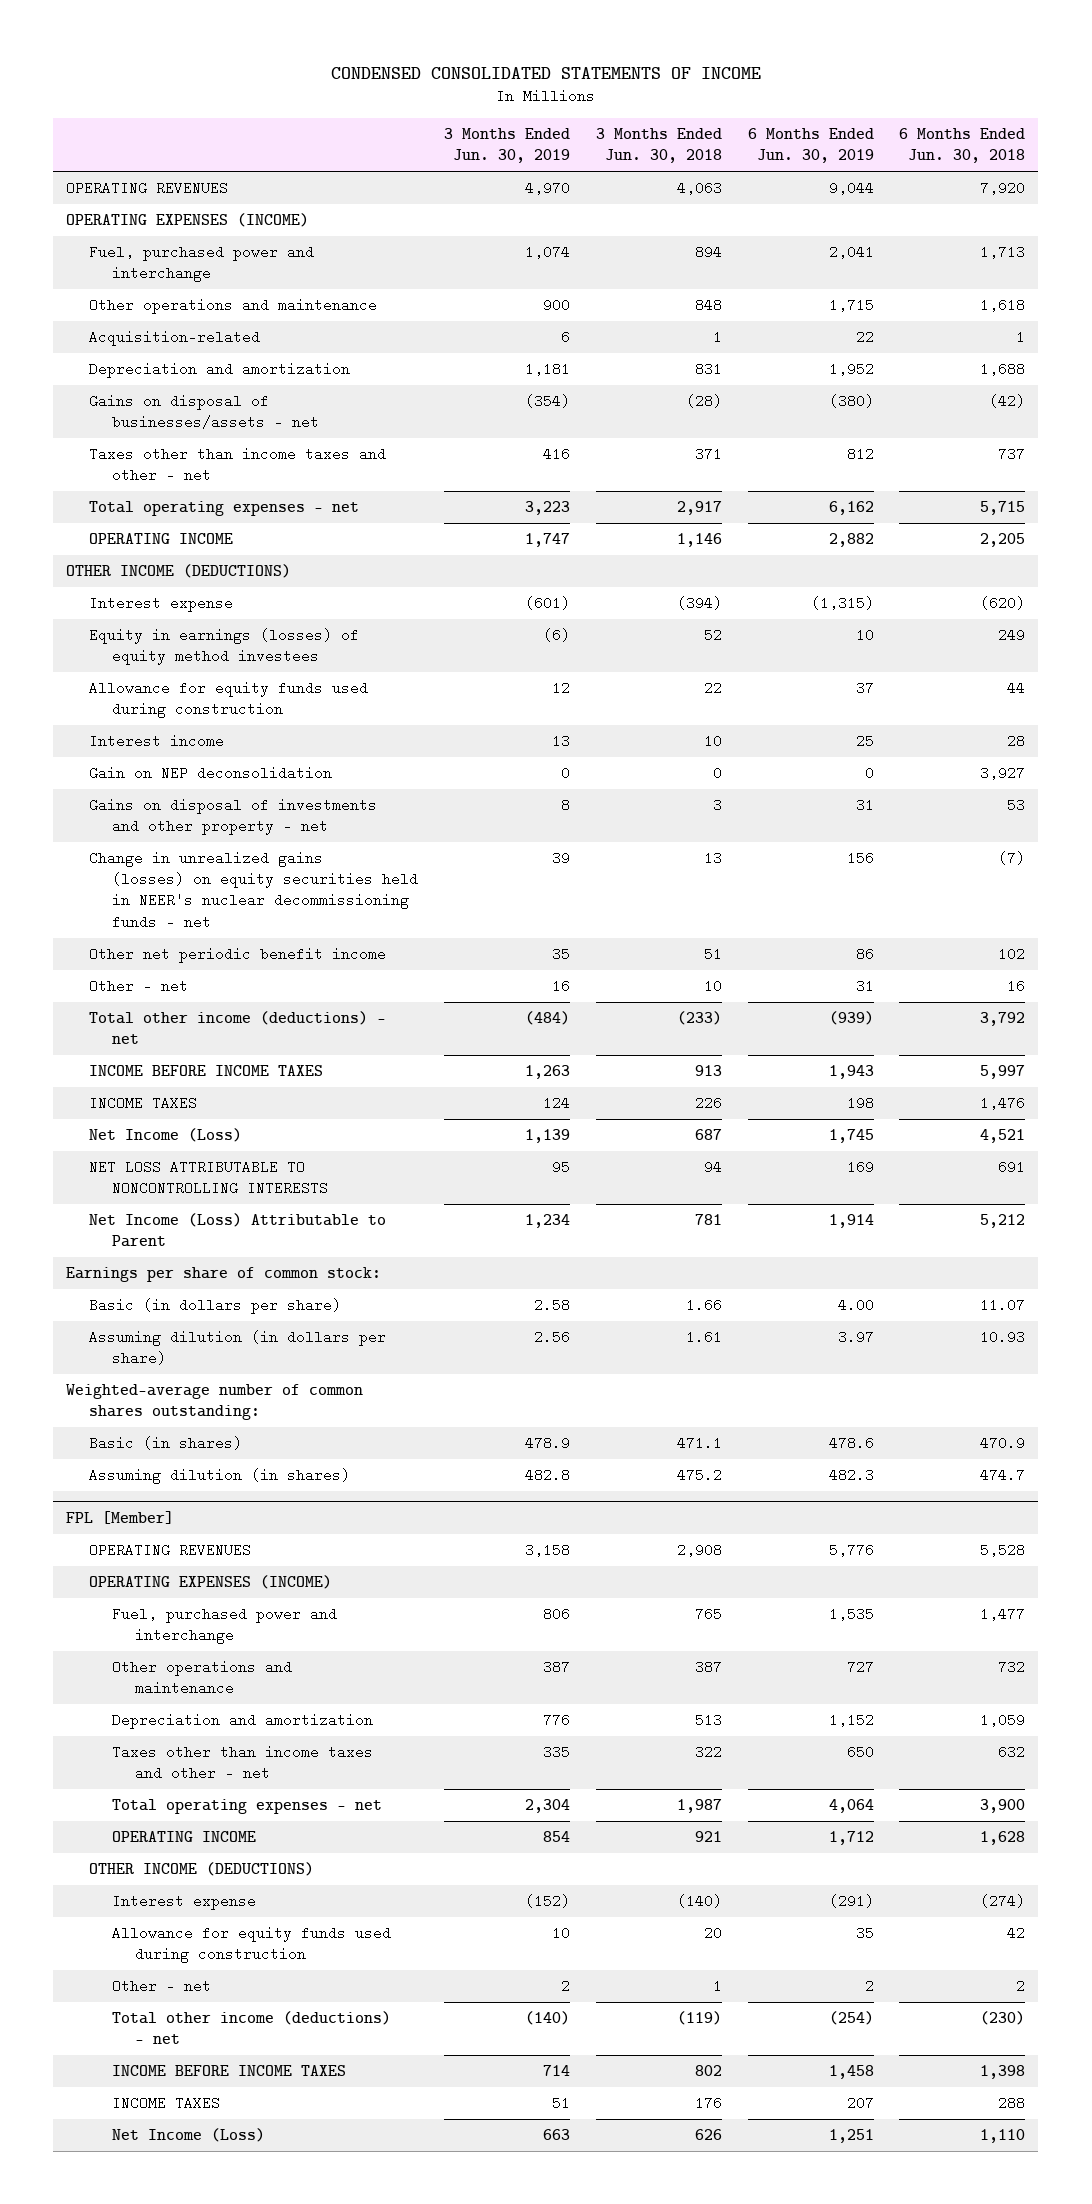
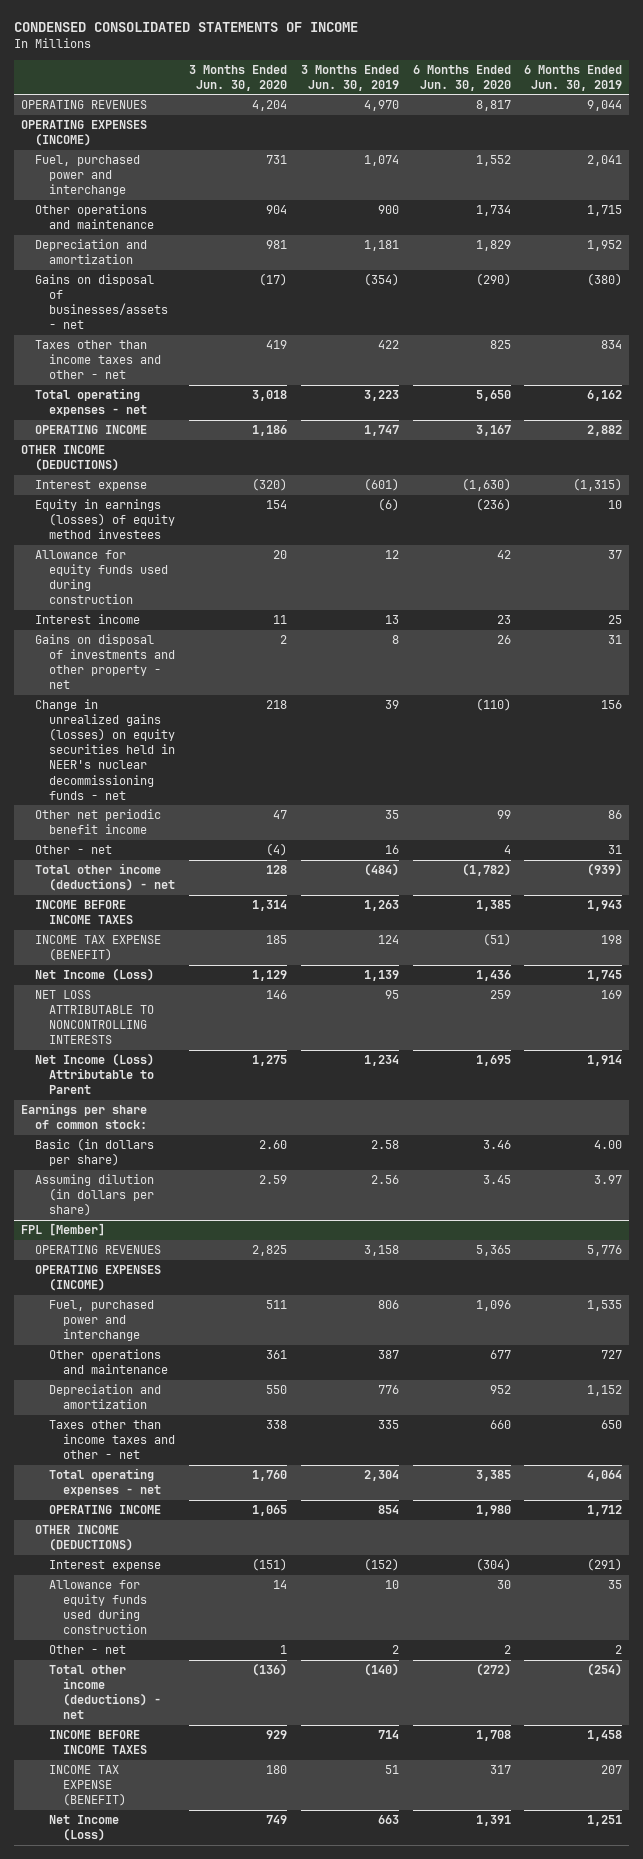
- | 3 Months Ended Jun. 30, 2019 | 3 Months Ended Jun. 30, 2018 | 6 Months Ended Jun. 30, 2019 | 6 Months Ended Jun. 30, 2018
+ | 3 Months Ended Jun. 30, 2020 | 3 Months Ended Jun. 30, 2019 | 6 Months Ended Jun. 30, 2020 | 6 Months Ended Jun. 30, 2019
- Acquisition-related | 6 | 1 | 22 | 1
- Taxes other than income taxes and other - net | 416 | 371 | 812 | 737
+ Taxes other than income taxes and other - net | 419 | 422 | 825 | 834
- Gain on NEP deconsolidation | 0 | 0 | 0 | 3,927
- INCOME TAXES | 124 | 226 | 198 | 1,476
+ INCOME TAX EXPENSE (BENEFIT) | 185 | 124 | (51) | 198
- Weighted-average number of common shares outstanding:
- Basic (in shares) | 478.9 | 471.1 | 478.6 | 470.9
- Assuming dilution (in shares) | 482.8 | 475.2 | 482.3 | 474.7
@ FPL [Member]
- INCOME TAXES | 51 | 176 | 207 | 288
+ INCOME TAX EXPENSE (BENEFIT) | 180 | 51 | 317 | 207

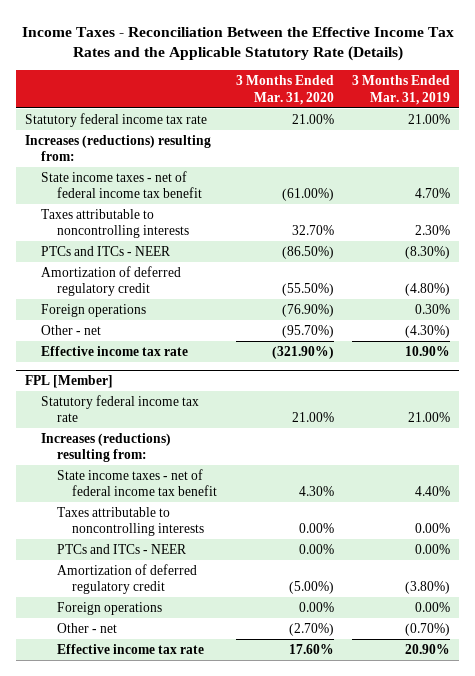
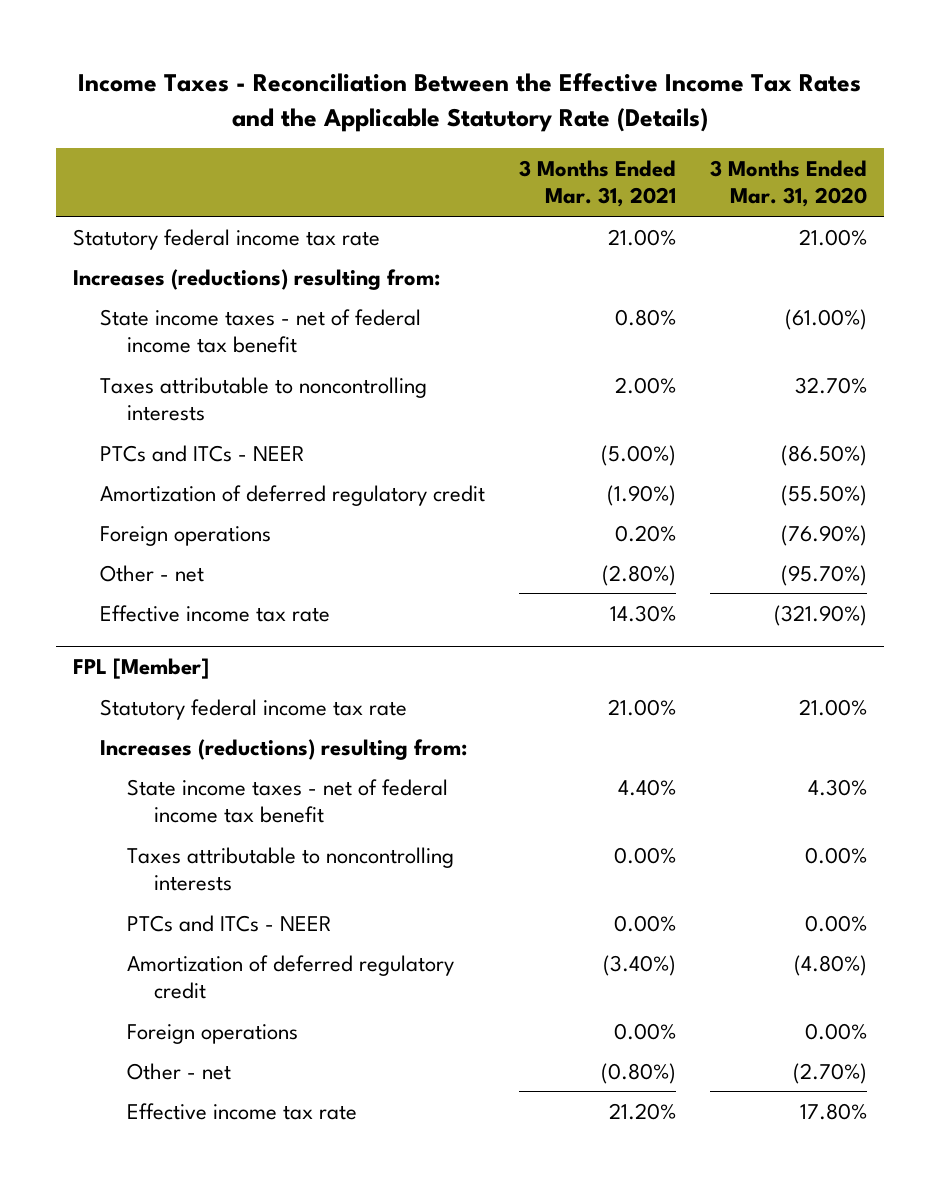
- | 3 Months Ended Mar. 31, 2020 | 3 Months Ended Mar. 31, 2019
+ | 3 Months Ended Mar. 31, 2021 | 3 Months Ended Mar. 31, 2020
@ FPL [Member]
- Amortization of deferred regulatory credit | (5.00%) | (3.80%)
+ Amortization of deferred regulatory credit | (3.40%) | (4.80%)
- Effective income tax rate | 17.60% | 20.90%
+ Effective income tax rate | 21.20% | 17.80%

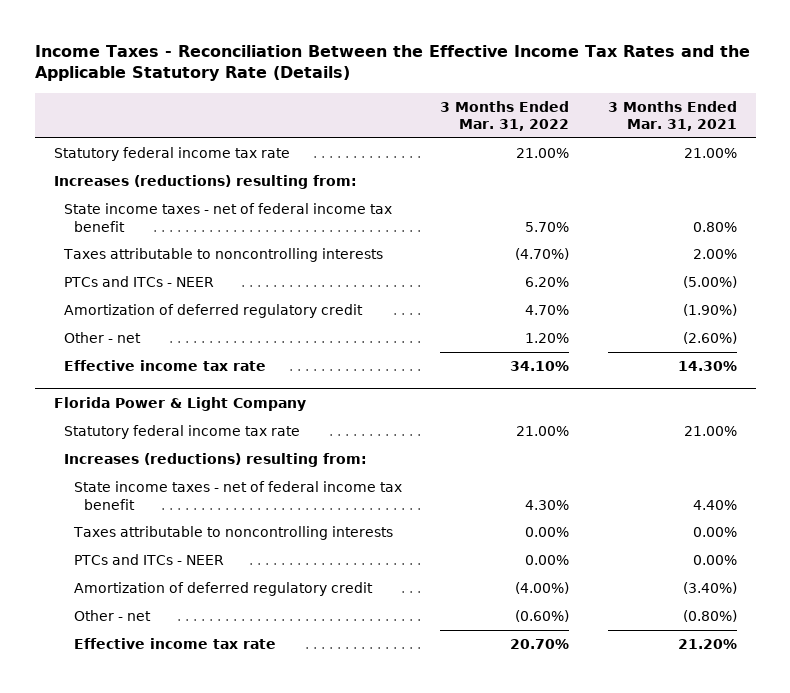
- | 3 Months Ended Mar. 31, 2021 | 3 Months Ended Mar. 31, 2020
+ | 3 Months Ended Mar. 31, 2022 | 3 Months Ended Mar. 31, 2021
- Foreign operations | 0.20% | (76.90%)
- Other - net | (2.80%) | (95.70%)
+ Other - net | 1.20% | (2.60%)
- FPL [Member]
+ Florida Power & Light Company
- Foreign operations | 0.00% | 0.00%

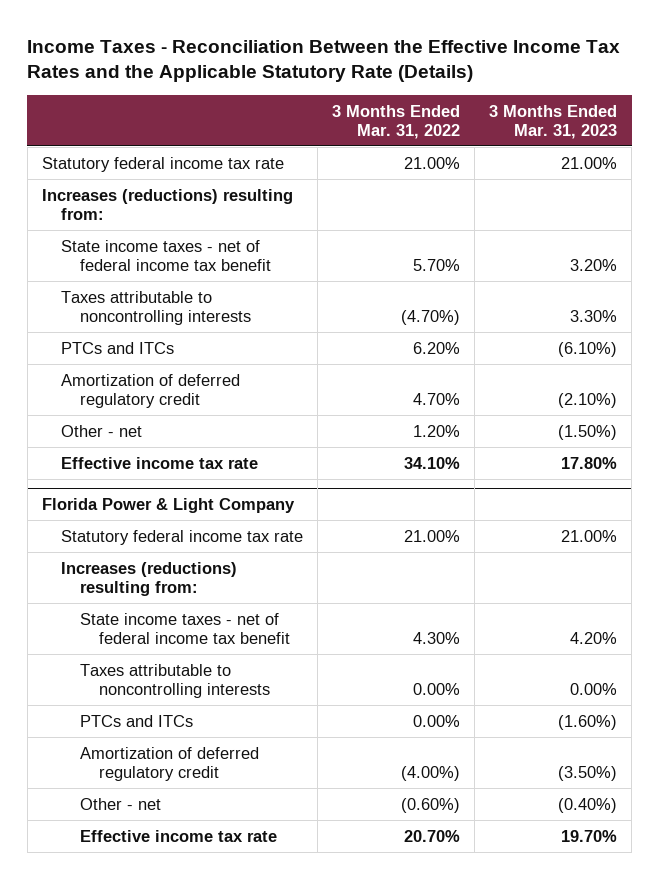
- | 3 Months Ended Mar. 31, 2022 | 3 Months Ended Mar. 31, 2021
+ | 3 Months Ended Mar. 31, 2022 | 3 Months Ended Mar. 31, 2023
- PTCs and ITCs - NEER | 6.20% | (5.00%)
+ PTCs and ITCs | 6.20% | (6.10%)
@ Florida Power & Light Company
- PTCs and ITCs - NEER | 0.00% | 0.00%
+ PTCs and ITCs | 0.00% | (1.60%)

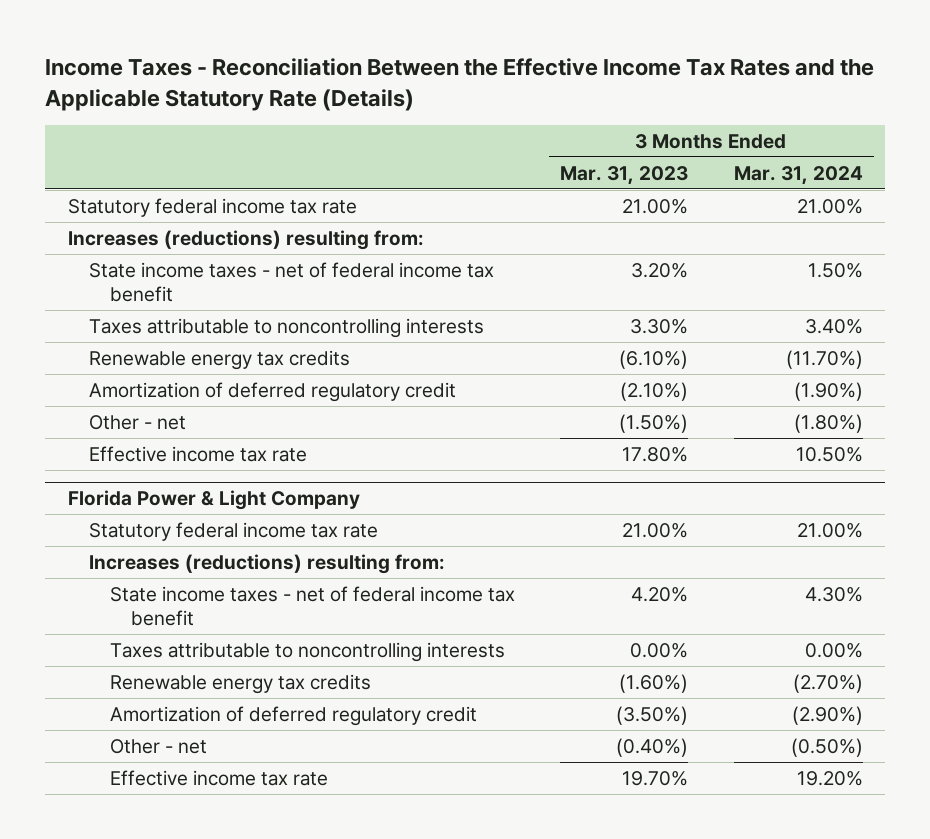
- | 3 Months Ended Mar. 31, 2022 | 3 Months Ended Mar. 31, 2023
+ | 3 Months Ended Mar. 31, 2023 | 3 Months Ended Mar. 31, 2024
- PTCs and ITCs | 6.20% | (6.10%)
+ Renewable energy tax credits | (6.10%) | (11.70%)
@ Florida Power & Light Company
- PTCs and ITCs | 0.00% | (1.60%)
+ Renewable energy tax credits | (1.60%) | (2.70%)

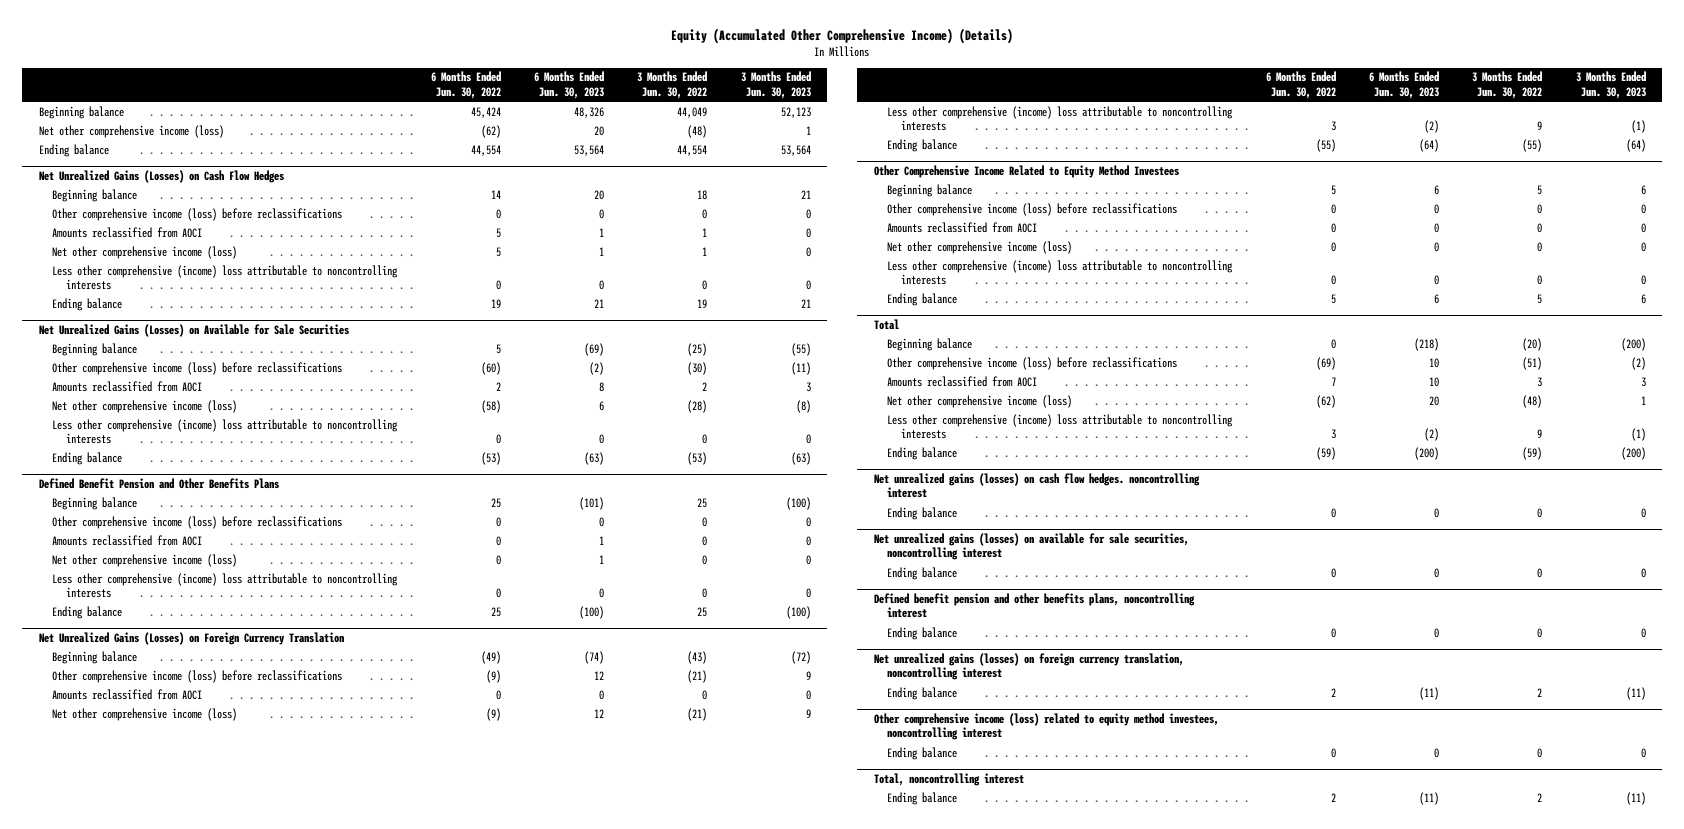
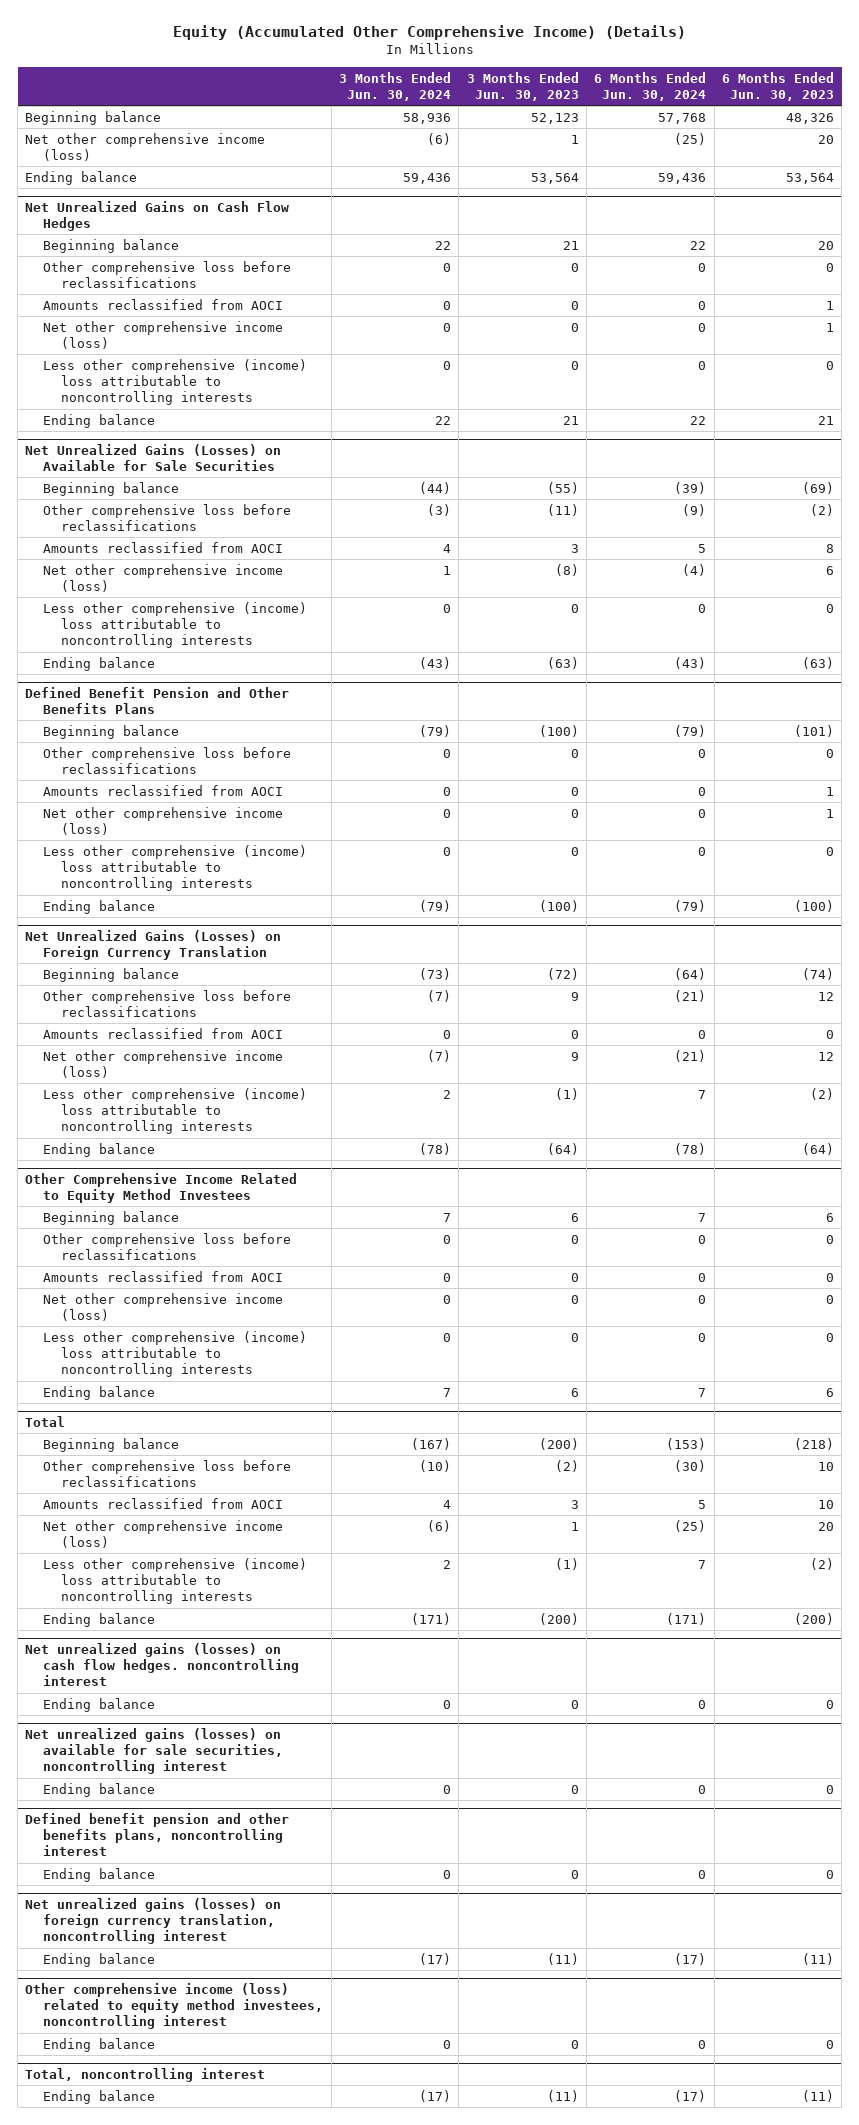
- | 6 Months Ended Jun. 30, 2022 | 6 Months Ended Jun. 30, 2023 | 3 Months Ended Jun. 30, 2022 | 3 Months Ended Jun. 30, 2023
+ | 3 Months Ended Jun. 30, 2024 | 3 Months Ended Jun. 30, 2023 | 6 Months Ended Jun. 30, 2024 | 6 Months Ended Jun. 30, 2023
- Net Unrealized Gains (Losses) on Cash Flow Hedges
+ Net Unrealized Gains on Cash Flow Hedges
- Other comprehensive income (loss) before reclassifications | 0 | 0 | 0 | 0
+ Other comprehensive loss before reclassifications | 0 | 0 | 0 | 0
@ Net Unrealized Gains (Losses) on Available for Sale Securities
- Other comprehensive income (loss) before reclassifications | (60) | (2) | (30) | (11)
+ Other comprehensive loss before reclassifications | (3) | (11) | (9) | (2)
@ Defined Benefit Pension and Other Benefits Plans
- Other comprehensive income (loss) before reclassifications | 0 | 0 | 0 | 0
+ Other comprehensive loss before reclassifications | 0 | 0 | 0 | 0
@ Net Unrealized Gains (Losses) on Foreign Currency Translation
- Other comprehensive income (loss) before reclassifications | (9) | 12 | (21) | 9
+ Other comprehensive loss before reclassifications | (7) | 9 | (21) | 12
@ Other Comprehensive Income Related to Equity Method Investees
- Other comprehensive income (loss) before reclassifications | 0 | 0 | 0 | 0
+ Other comprehensive loss before reclassifications | 0 | 0 | 0 | 0
@ Total
- Other comprehensive income (loss) before reclassifications | (69) | 10 | (51) | (2)
+ Other comprehensive loss before reclassifications | (10) | (2) | (30) | 10

